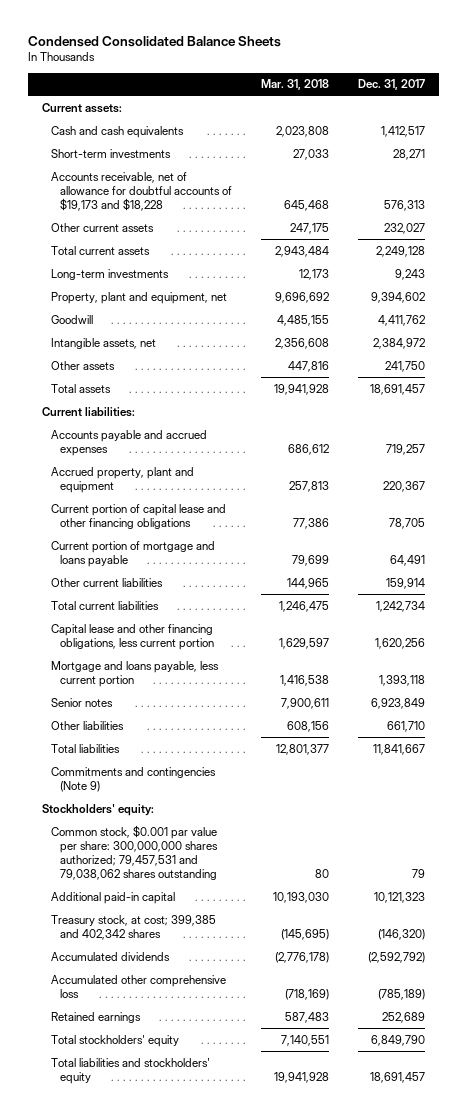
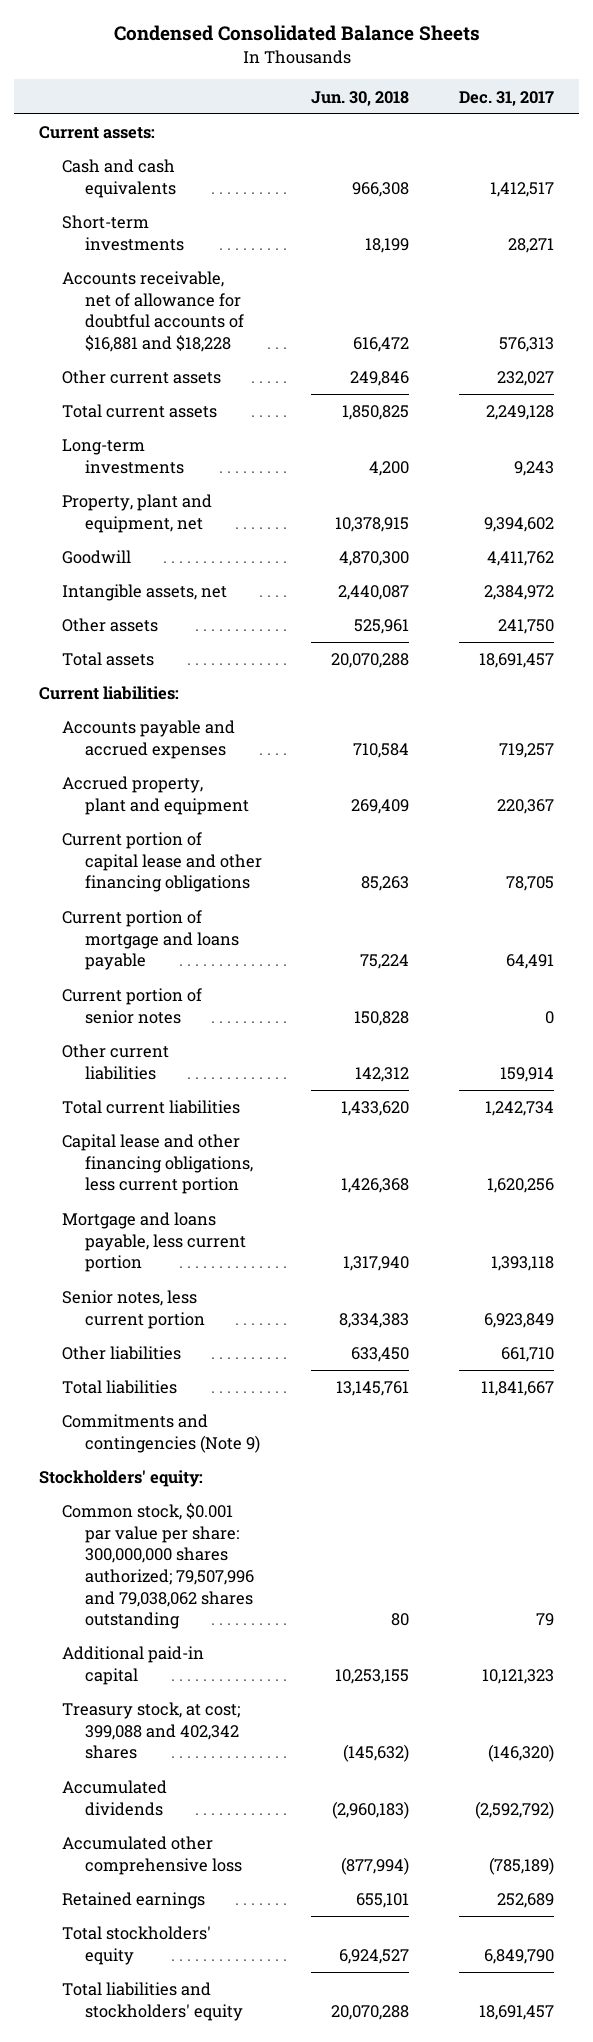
- | Mar. 31, 2018 | Dec. 31, 2017
+ | Jun. 30, 2018 | Dec. 31, 2017
- Accounts receivable, net of allowance for doubtful accounts of $19,173 and $18,228 | 645,468 | 576,313
+ Accounts receivable, net of allowance for doubtful accounts of $16,881 and $18,228 | 616,472 | 576,313
+ Current portion of senior notes | 150,828 | 0
- Senior notes | 7,900,611 | 6,923,849
+ Senior notes, less current portion | 8,334,383 | 6,923,849
- Common stock, $0.001 par value per share: 300,000,000 shares authorized; 79,457,531 and 79,038,062 shares outstanding | 80 | 79
+ Common stock, $0.001 par value per share: 300,000,000 shares authorized; 79,507,996 and 79,038,062 shares outstanding | 80 | 79
- Treasury stock, at cost; 399,385 and 402,342 shares | (145,695) | (146,320)
+ Treasury stock, at cost; 399,088 and 402,342 shares | (145,632) | (146,320)

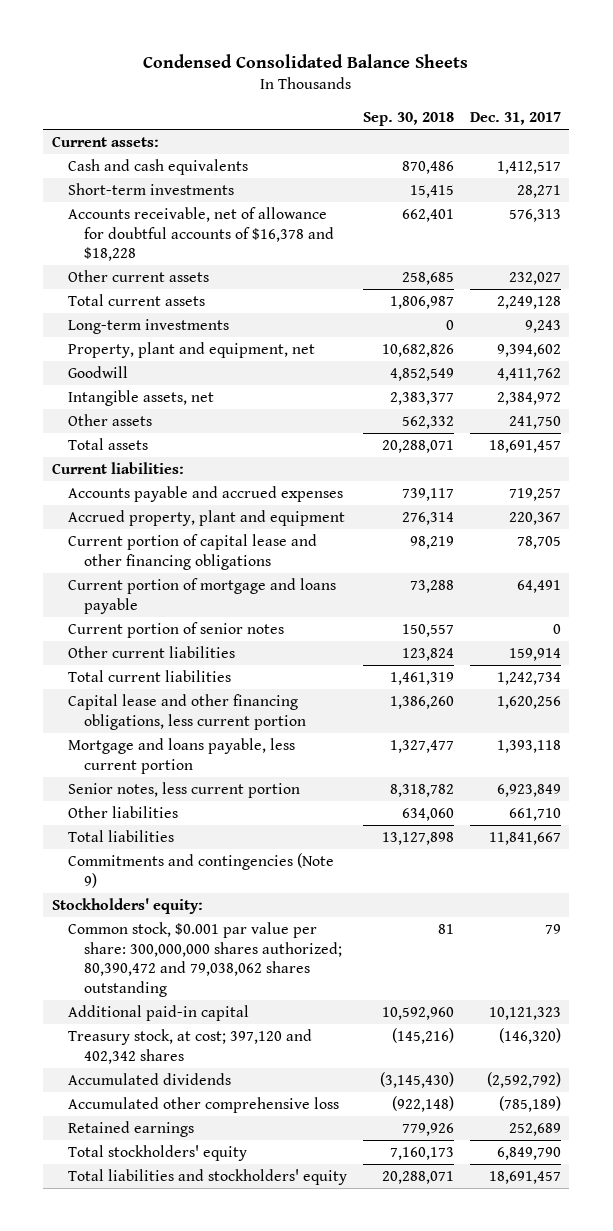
- | Jun. 30, 2018 | Dec. 31, 2017
+ | Sep. 30, 2018 | Dec. 31, 2017
- Accounts receivable, net of allowance for doubtful accounts of $16,881 and $18,228 | 616,472 | 576,313
+ Accounts receivable, net of allowance for doubtful accounts of $16,378 and $18,228 | 662,401 | 576,313
- Common stock, $0.001 par value per share: 300,000,000 shares authorized; 79,507,996 and 79,038,062 shares outstanding | 80 | 79
+ Common stock, $0.001 par value per share: 300,000,000 shares authorized; 80,390,472 and 79,038,062 shares outstanding | 81 | 79
- Treasury stock, at cost; 399,088 and 402,342 shares | (145,632) | (146,320)
+ Treasury stock, at cost; 397,120 and 402,342 shares | (145,216) | (146,320)

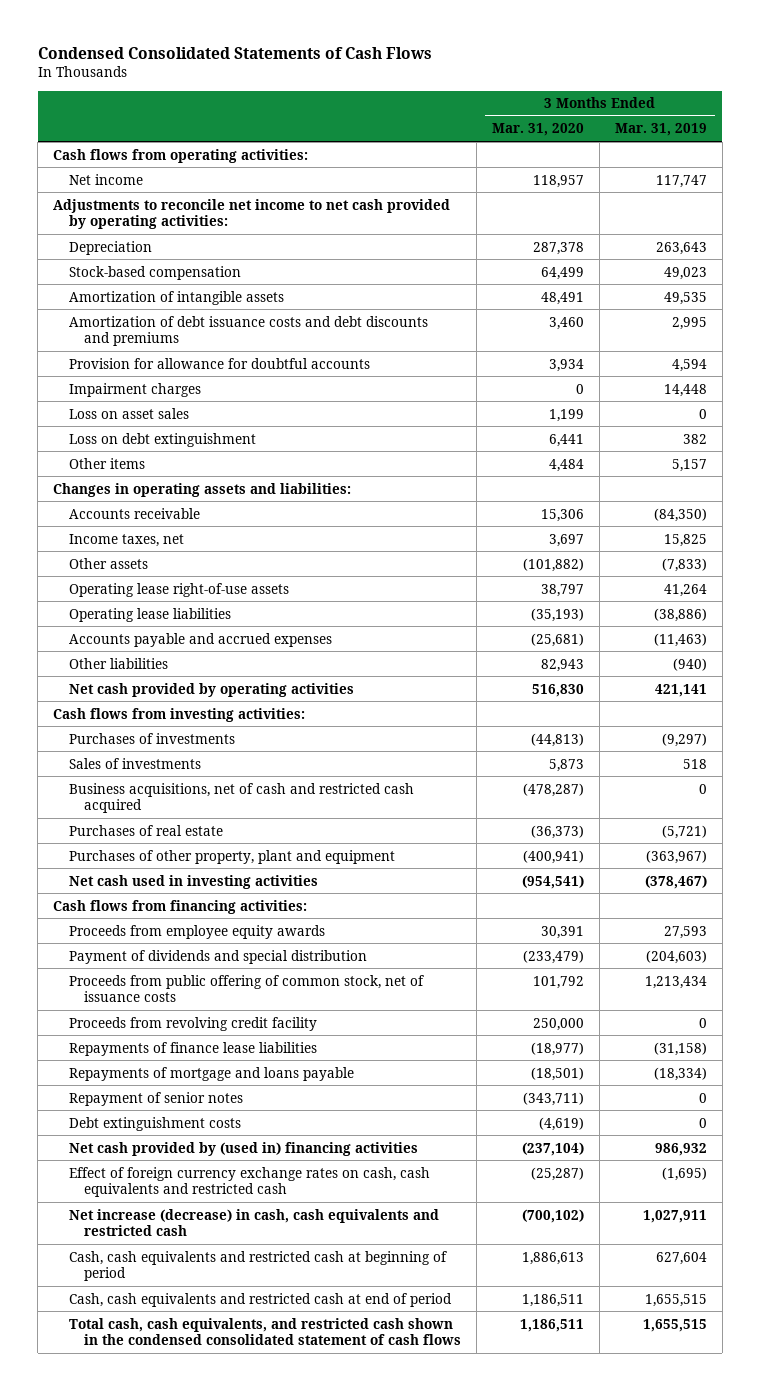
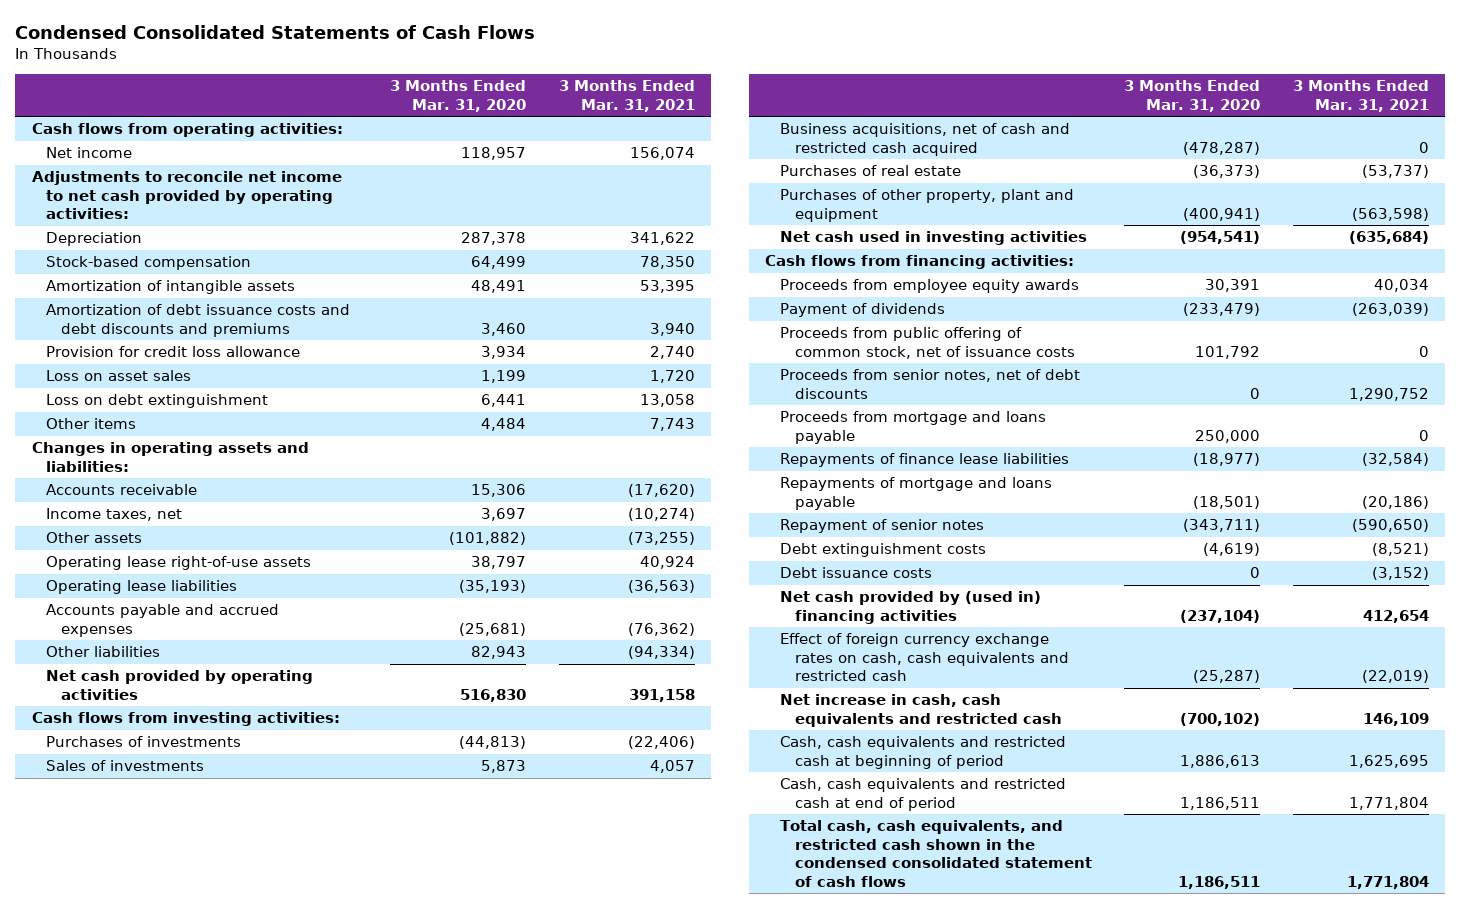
- | 3 Months Ended Mar. 31, 2020 | 3 Months Ended Mar. 31, 2019
+ | 3 Months Ended Mar. 31, 2020 | 3 Months Ended Mar. 31, 2021
- Provision for allowance for doubtful accounts | 3,934 | 4,594
- Impairment charges | 0 | 14,448
+ Provision for credit loss allowance | 3,934 | 2,740
- Payment of dividends and special distribution | (233,479) | (204,603)
+ Payment of dividends | (233,479) | (263,039)
- Proceeds from revolving credit facility | 250,000 | 0
+ Proceeds from senior notes, net of debt discounts | 0 | 1,290,752
+ Proceeds from mortgage and loans payable | 250,000 | 0
+ Debt issuance costs | 0 | (3,152)
- Net increase (decrease) in cash, cash equivalents and restricted cash | (700,102) | 1,027,911
+ Net increase in cash, cash equivalents and restricted cash | (700,102) | 146,109

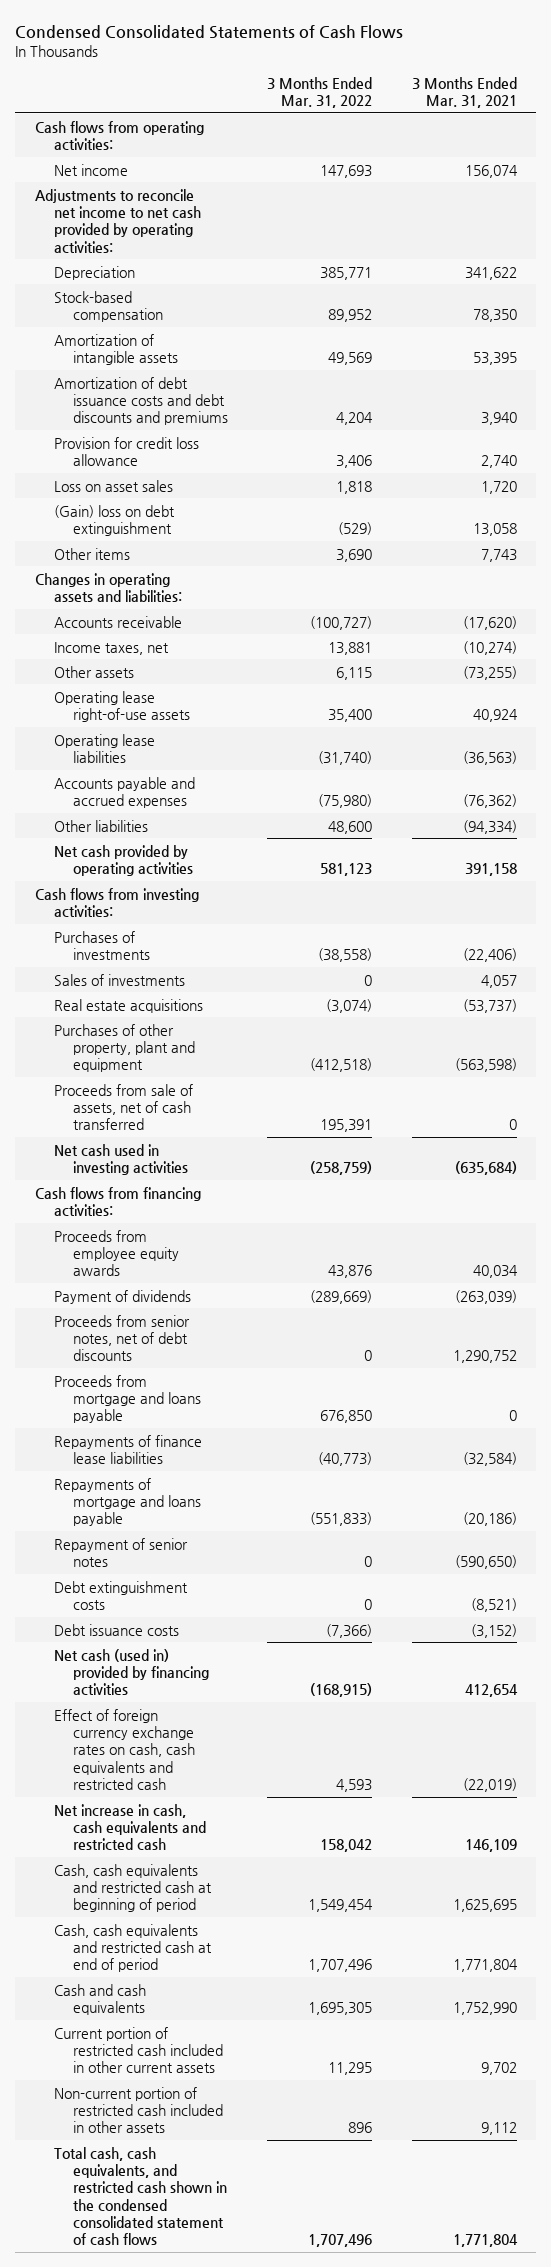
- | 3 Months Ended Mar. 31, 2020 | 3 Months Ended Mar. 31, 2021
+ | 3 Months Ended Mar. 31, 2022 | 3 Months Ended Mar. 31, 2021
- Loss on debt extinguishment | 6,441 | 13,058
+ (Gain) loss on debt extinguishment | (529) | 13,058
- Business acquisitions, net of cash and restricted cash acquired | (478,287) | 0
- Purchases of real estate | (36,373) | (53,737)
+ Real estate acquisitions | (3,074) | (53,737)
+ Proceeds from sale of assets, net of cash transferred | 195,391 | 0
- Proceeds from public offering of common stock, net of issuance costs | 101,792 | 0
- Net cash provided by (used in) financing activities | (237,104) | 412,654
+ Net cash (used in) provided by financing activities | (168,915) | 412,654
+ Cash and cash equivalents | 1,695,305 | 1,752,990
+ Current portion of restricted cash included in other current assets | 11,295 | 9,702
+ Non-current portion of restricted cash included in other assets | 896 | 9,112

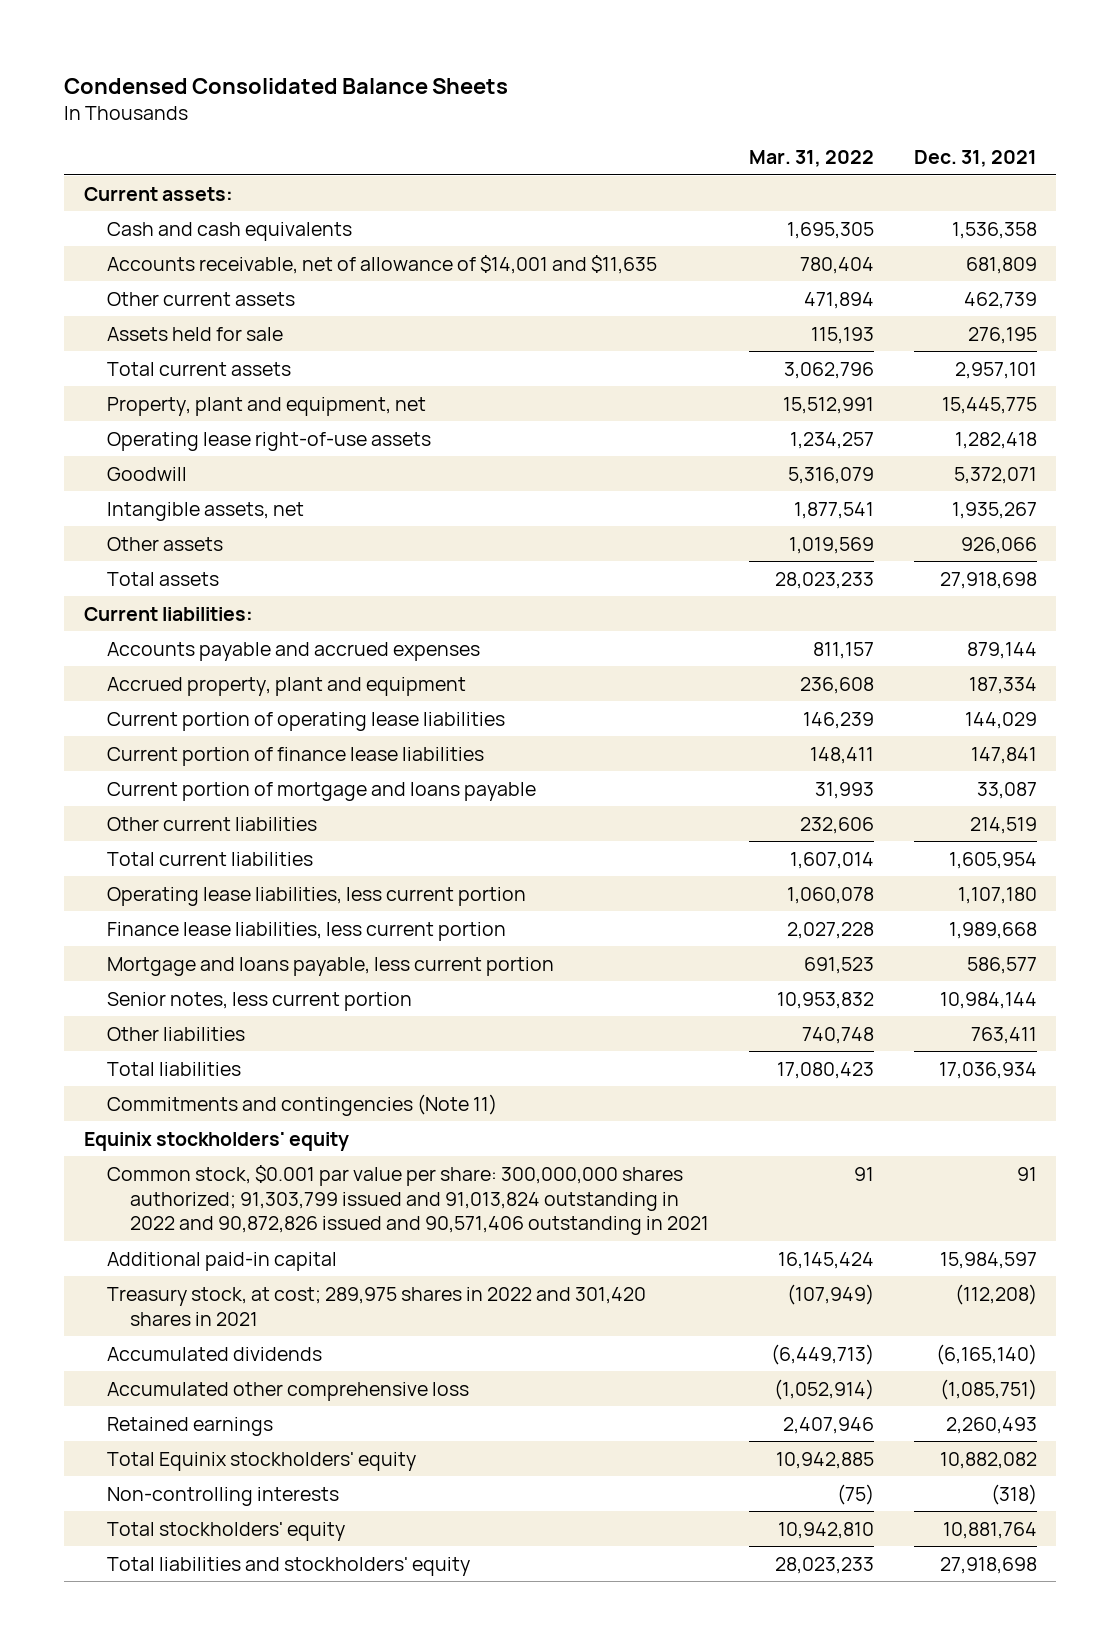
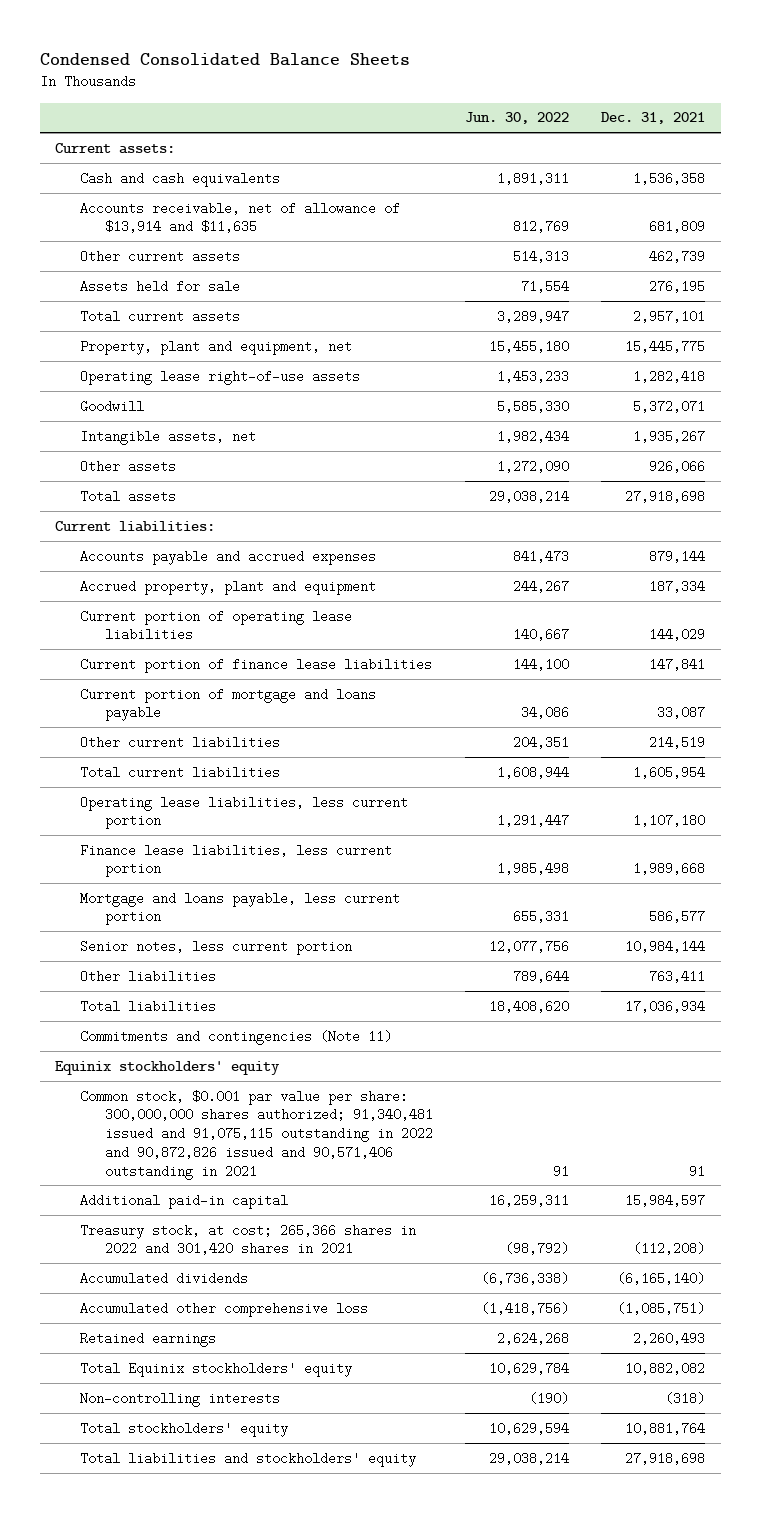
- | Mar. 31, 2022 | Dec. 31, 2021
+ | Jun. 30, 2022 | Dec. 31, 2021
- Accounts receivable, net of allowance of $14,001 and $11,635 | 780,404 | 681,809
+ Accounts receivable, net of allowance of $13,914 and $11,635 | 812,769 | 681,809
- Common stock, $0.001 par value per share: 300,000,000 shares authorized; 91,303,799 issued and 91,013,824 outstanding in 2022 and 90,872,826 issued and 90,571,406 outstanding in 2021 | 91 | 91
+ Common stock, $0.001 par value per share: 300,000,000 shares authorized; 91,340,481 issued and 91,075,115 outstanding in 2022 and 90,872,826 issued and 90,571,406 outstanding in 2021 | 91 | 91
- Treasury stock, at cost; 289,975 shares in 2022 and 301,420 shares in 2021 | (107,949) | (112,208)
+ Treasury stock, at cost; 265,366 shares in 2022 and 301,420 shares in 2021 | (98,792) | (112,208)

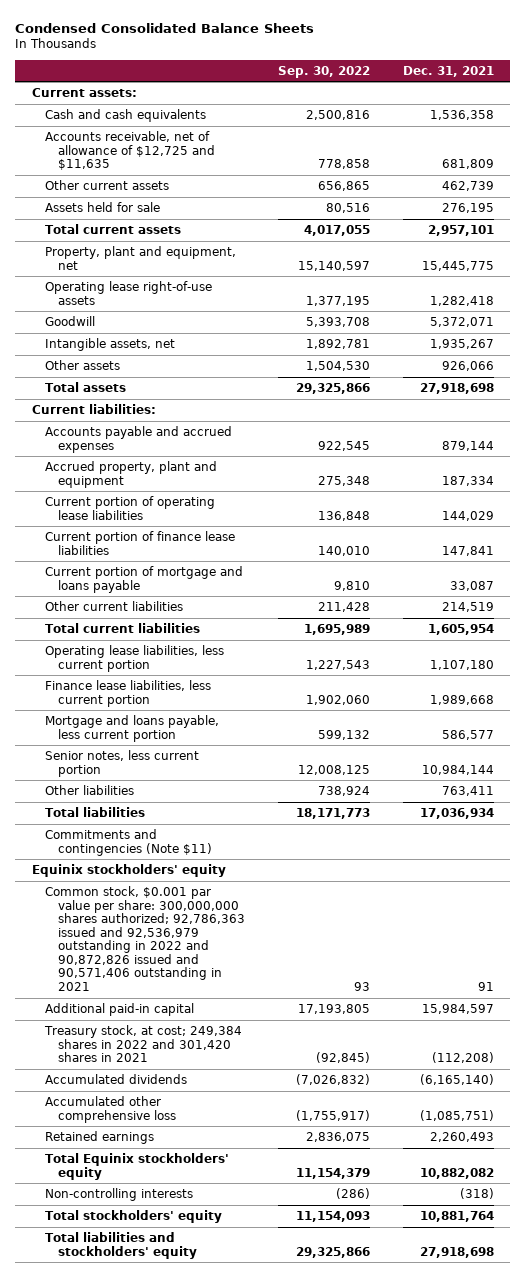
- | Jun. 30, 2022 | Dec. 31, 2021
+ | Sep. 30, 2022 | Dec. 31, 2021
- Accounts receivable, net of allowance of $13,914 and $11,635 | 812,769 | 681,809
+ Accounts receivable, net of allowance of $12,725 and $11,635 | 778,858 | 681,809
- Commitments and contingencies (Note 11)
+ Commitments and contingencies (Note $11)
- Common stock, $0.001 par value per share: 300,000,000 shares authorized; 91,340,481 issued and 91,075,115 outstanding in 2022 and 90,872,826 issued and 90,571,406 outstanding in 2021 | 91 | 91
+ Common stock, $0.001 par value per share: 300,000,000 shares authorized; 92,786,363 issued and 92,536,979 outstanding in 2022 and 90,872,826 issued and 90,571,406 outstanding in 2021 | 93 | 91
- Treasury stock, at cost; 265,366 shares in 2022 and 301,420 shares in 2021 | (98,792) | (112,208)
+ Treasury stock, at cost; 249,384 shares in 2022 and 301,420 shares in 2021 | (92,845) | (112,208)

